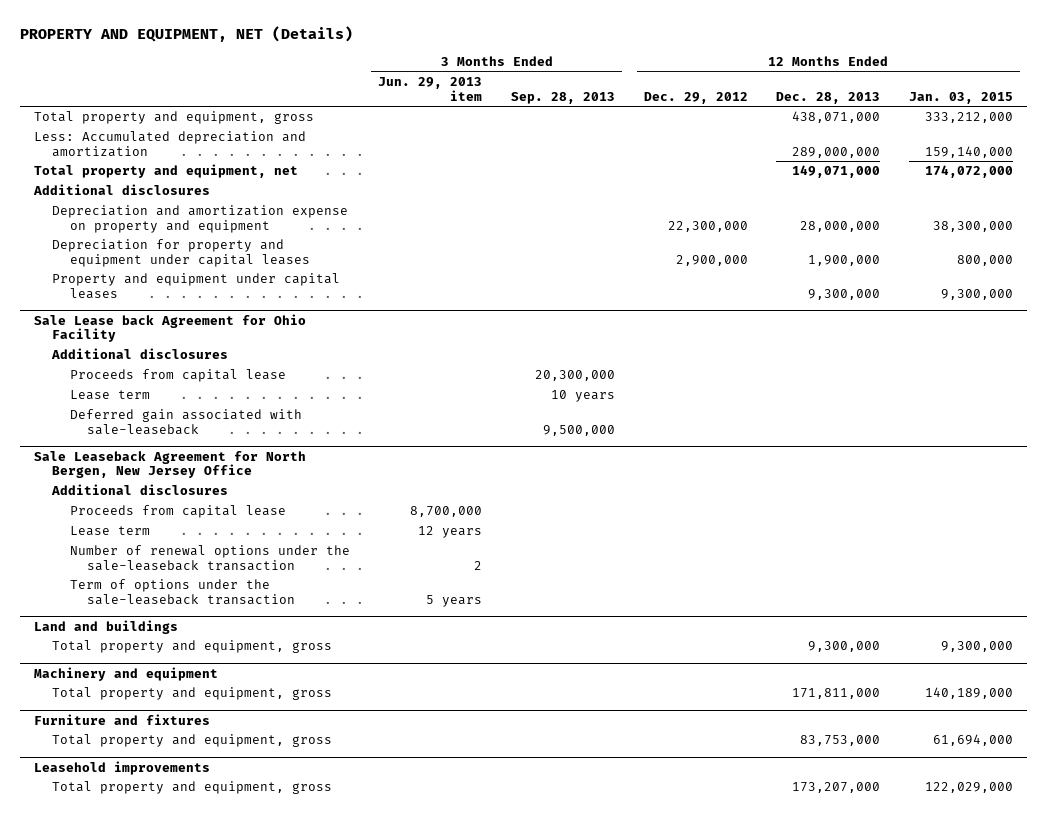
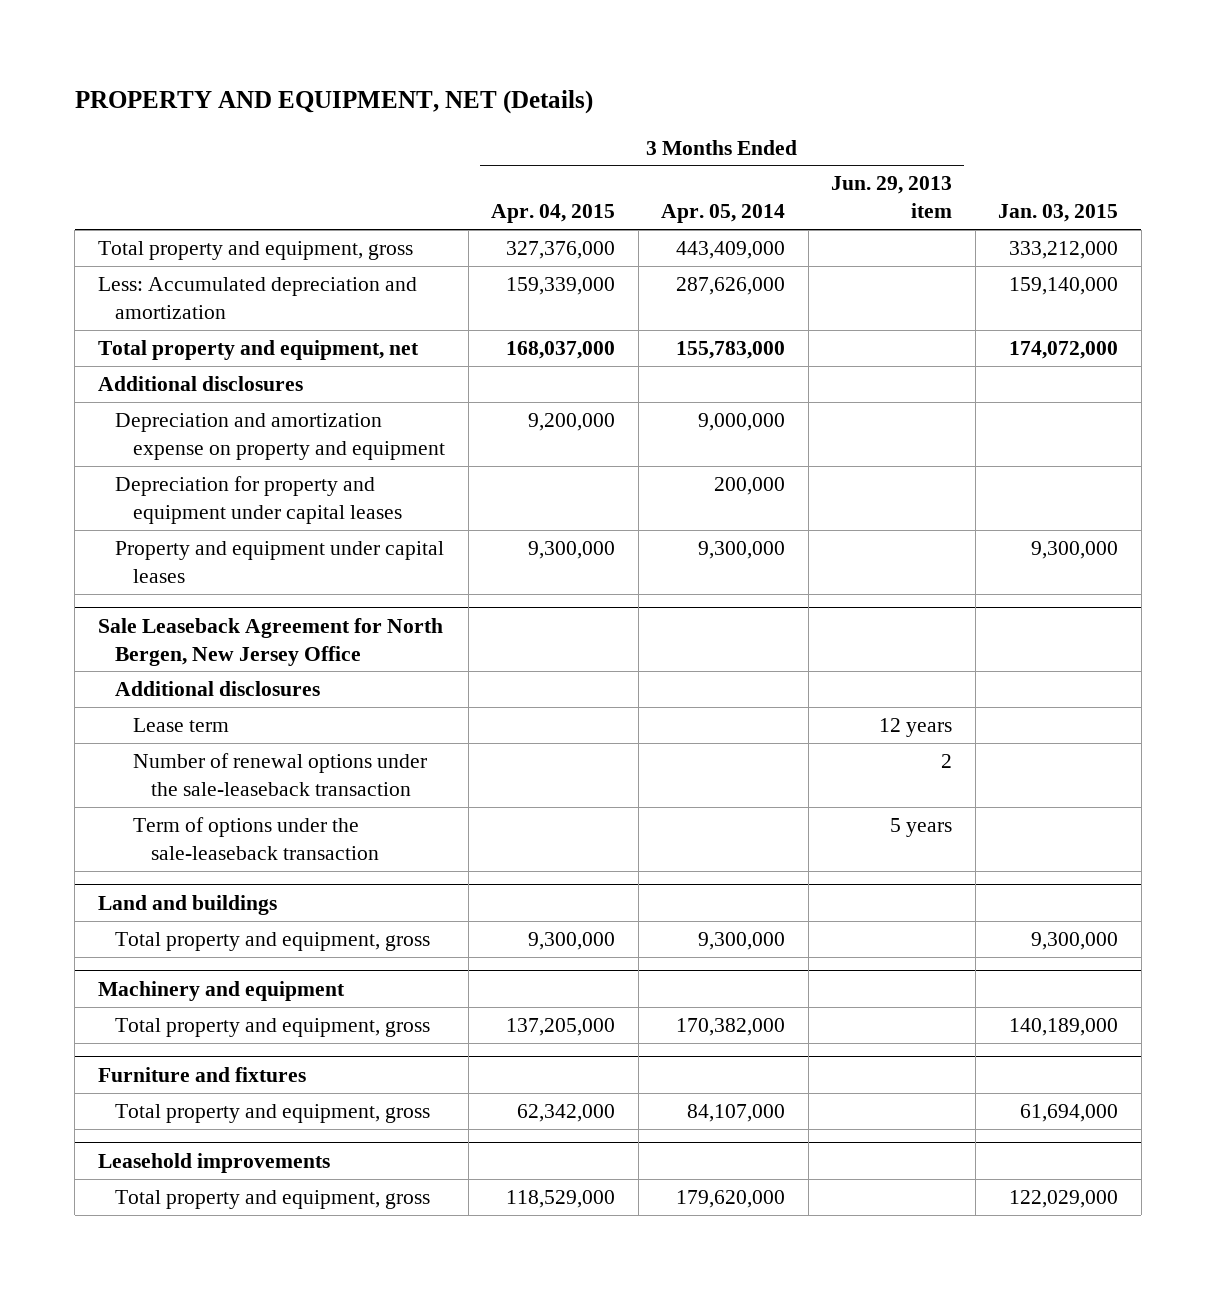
- | 3 Months Ended Jun. 29, 2013 item | 3 Months Ended Sep. 28, 2013 | 12 Months Ended Dec. 29, 2012 | 12 Months Ended Dec. 28, 2013 | 12 Months Ended Jan. 03, 2015
+ | 3 Months Ended Apr. 04, 2015 | 3 Months Ended Apr. 05, 2014 | 3 Months Ended Jun. 29, 2013 item | Jan. 03, 2015
- Sale Lease back Agreement for Ohio Facility
- Additional disclosures
- Proceeds from capital lease | | 20,300,000 | | |
- Lease term | | 10 years | | |
- Deferred gain associated with sale-leaseback | | 9,500,000 | | |
@ Sale Leaseback Agreement for North Bergen, New Jersey Office
- Proceeds from capital lease | 8,700,000 | | | |

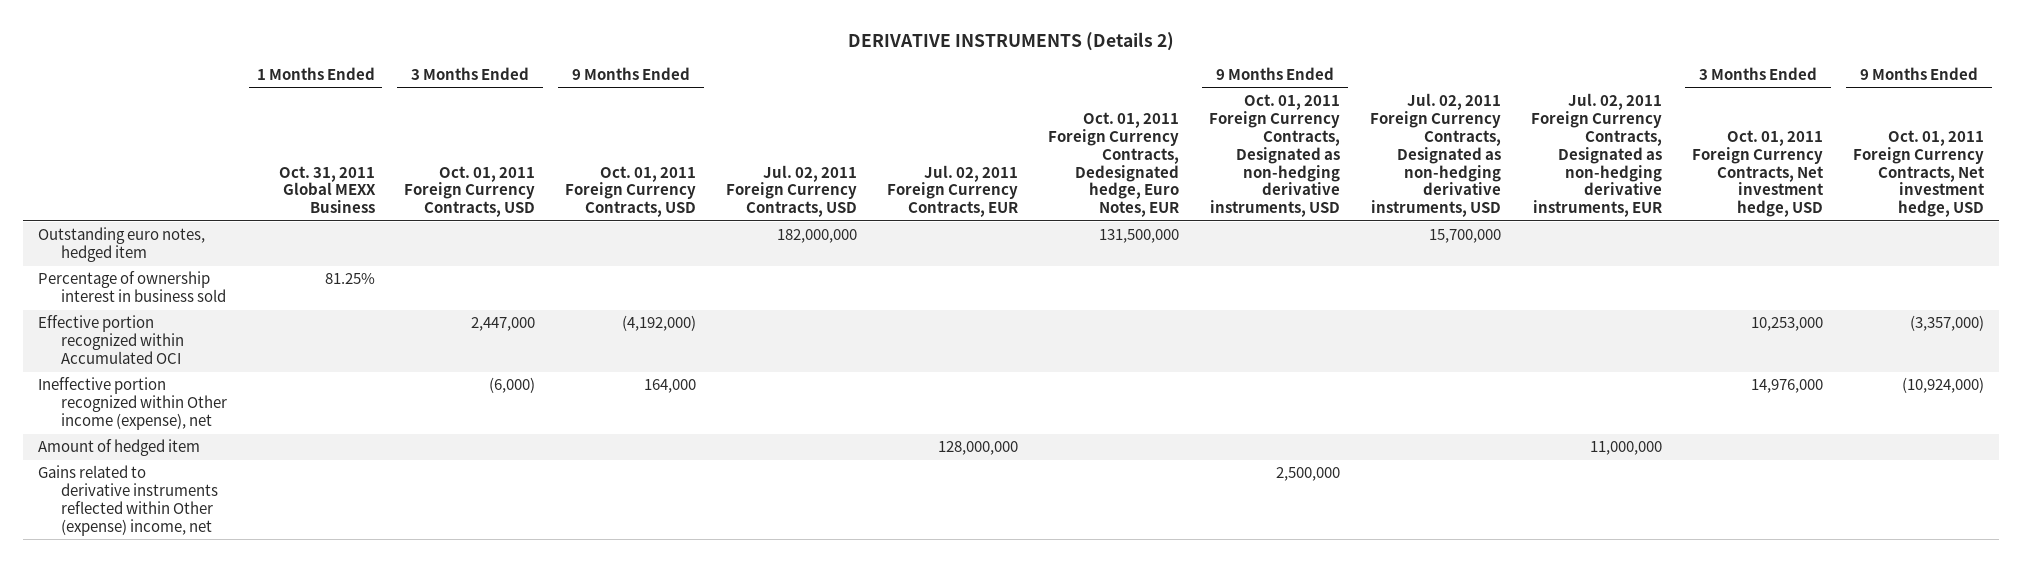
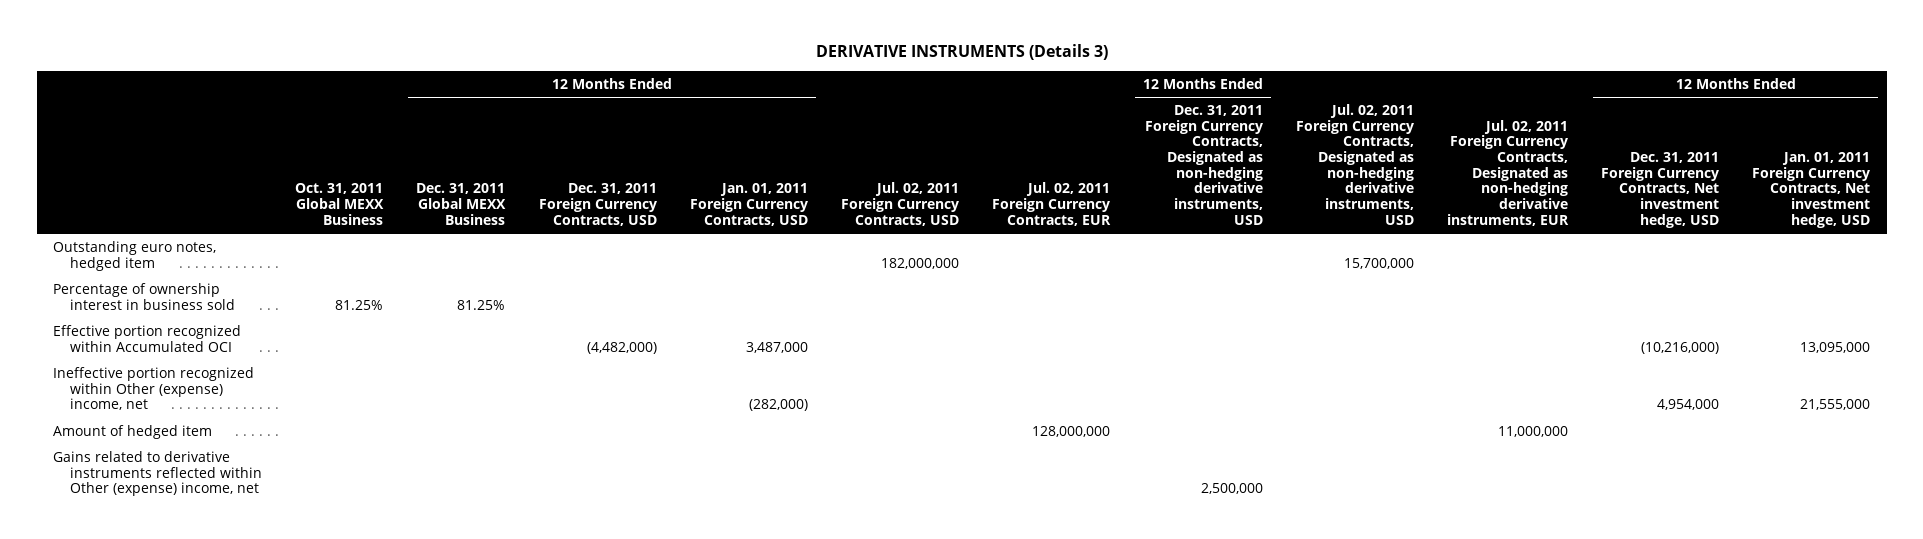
- DERIVATIVE INSTRUMENTS (Details 2)
+ DERIVATIVE INSTRUMENTS (Details 3)
- | 1 Months Ended Oct. 31, 2011 Global MEXX Business | 3 Months Ended Oct. 01, 2011 Foreign Currency Contracts, USD | 9 Months Ended Oct. 01, 2011 Foreign Currency Contracts, USD | Jul. 02, 2011 Foreign Currency Contracts, USD | Jul. 02, 2011 Foreign Currency Contracts, EUR | Oct. 01, 2011 Foreign Currency Contracts, Dedesignated hedge, Euro Notes, EUR | 9 Months Ended Oct. 01, 2011 Foreign Currency Contracts, Designated as non-hedging derivative instruments, USD | Jul. 02, 2011 Foreign Currency Contracts, Designated as non-hedging derivative instruments, USD | Jul. 02, 2011 Foreign Currency Contracts, Designated as non-hedging derivative instruments, EUR | 3 Months Ended Oct. 01, 2011 Foreign Currency Contracts, Net investment hedge, USD | 9 Months Ended Oct. 01, 2011 Foreign Currency Contracts, Net investment hedge, USD
+ | Oct. 31, 2011 Global MEXX Business | 12 Months Ended Dec. 31, 2011 Global MEXX Business | 12 Months Ended Dec. 31, 2011 Foreign Currency Contracts, USD | 12 Months Ended Jan. 01, 2011 Foreign Currency Contracts, USD | Jul. 02, 2011 Foreign Currency Contracts, USD | Jul. 02, 2011 Foreign Currency Contracts, EUR | 12 Months Ended Dec. 31, 2011 Foreign Currency Contracts, Designated as non-hedging derivative instruments, USD | Jul. 02, 2011 Foreign Currency Contracts, Designated as non-hedging derivative instruments, USD | Jul. 02, 2011 Foreign Currency Contracts, Designated as non-hedging derivative instruments, EUR | 12 Months Ended Dec. 31, 2011 Foreign Currency Contracts, Net investment hedge, USD | 12 Months Ended Jan. 01, 2011 Foreign Currency Contracts, Net investment hedge, USD
- Ineffective portion recognized within Other income (expense), net | | (6,000) | 164,000 | | | | | | | 14,976,000 | (10,924,000)
+ Ineffective portion recognized within Other (expense) income, net | | | | (282,000) | | | | | | 4,954,000 | 21,555,000

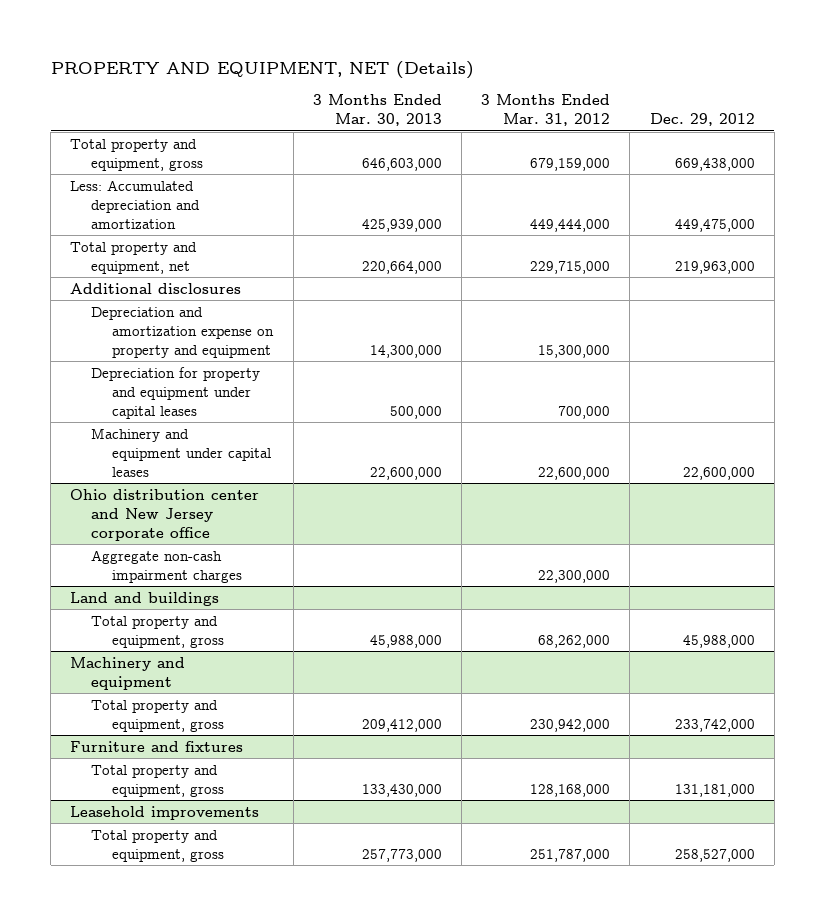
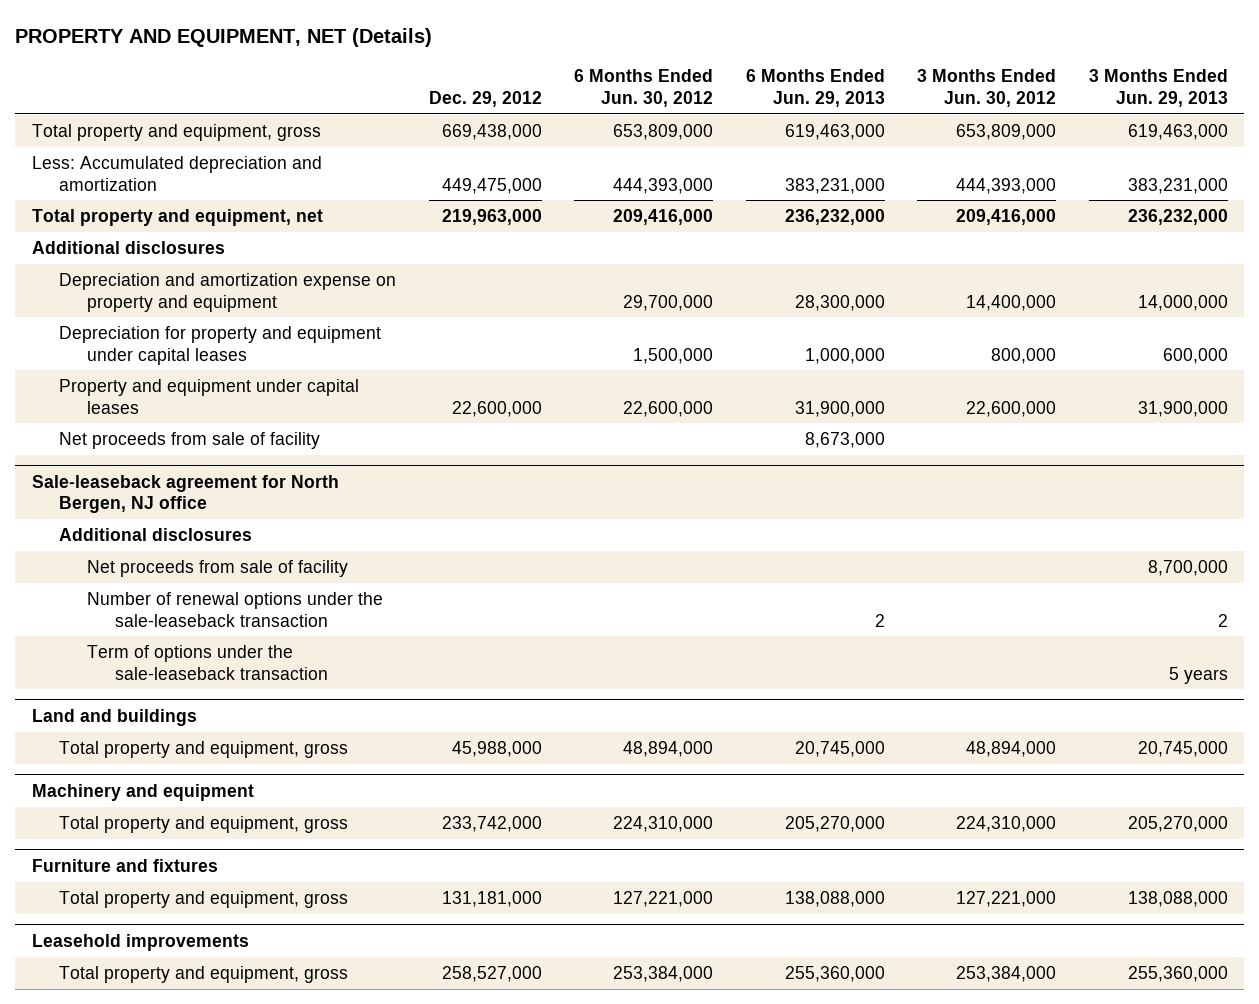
- | 3 Months Ended Mar. 30, 2013 | 3 Months Ended Mar. 31, 2012 | Dec. 29, 2012
+ | Dec. 29, 2012 | 6 Months Ended Jun. 30, 2012 | 6 Months Ended Jun. 29, 2013 | 3 Months Ended Jun. 30, 2012 | 3 Months Ended Jun. 29, 2013
- Machinery and equipment under capital leases | 22,600,000 | 22,600,000 | 22,600,000
- Ohio distribution center and New Jersey corporate office
- Aggregate non-cash impairment charges | | 22,300,000 |
+ Property and equipment under capital leases | 22,600,000 | 22,600,000 | 31,900,000 | 22,600,000 | 31,900,000
+ Net proceeds from sale of facility | | | 8,673,000 | |
+ Sale-leaseback agreement for North Bergen, NJ office
+ Additional disclosures
+ Net proceeds from sale of facility | | | | | 8,700,000
+ Number of renewal options under the sale-leaseback transaction | | | 2 | | 2
+ Term of options under the sale-leaseback transaction | | | | | 5 years

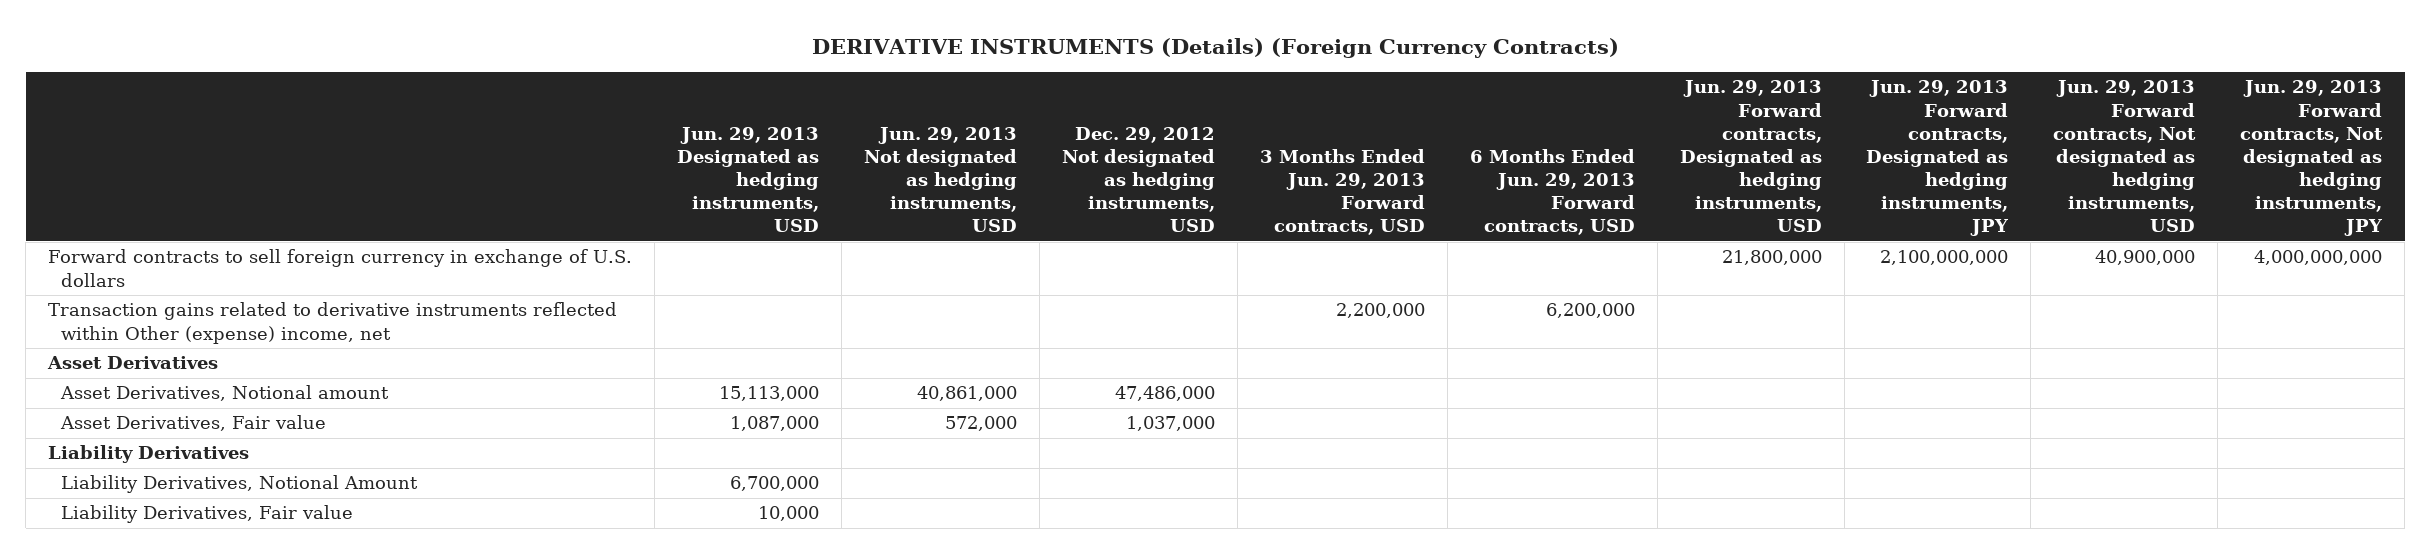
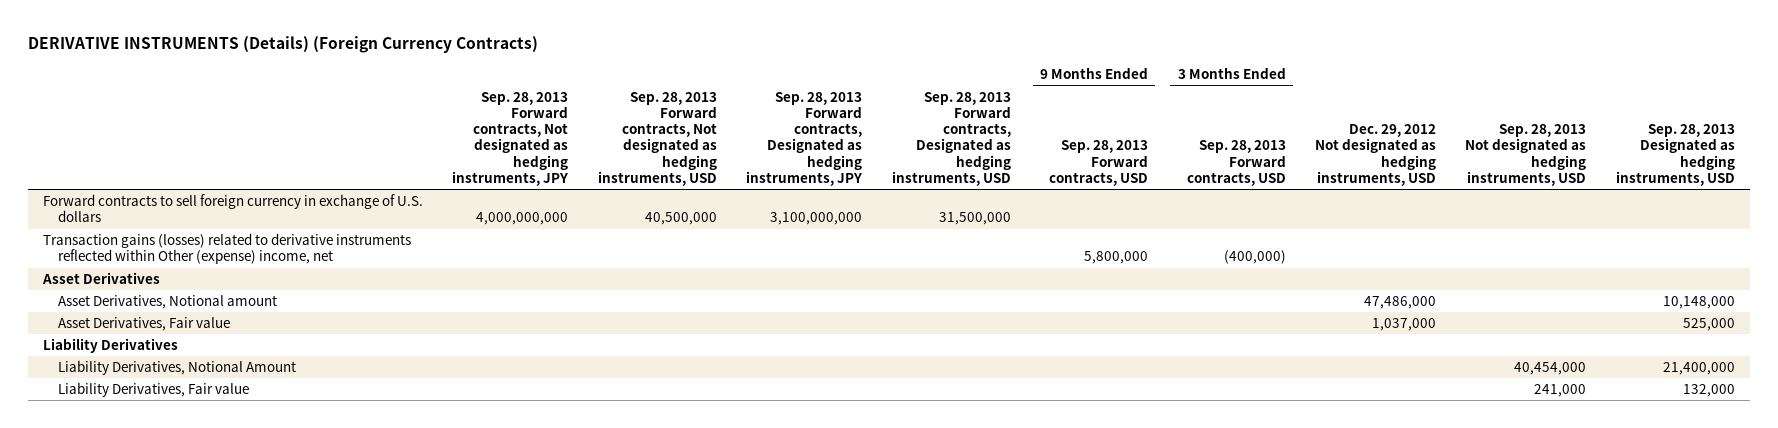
- | Jun. 29, 2013 Designated as hedging instruments, USD | Jun. 29, 2013 Not designated as hedging instruments, USD | Dec. 29, 2012 Not designated as hedging instruments, USD | 3 Months Ended Jun. 29, 2013 Forward contracts, USD | 6 Months Ended Jun. 29, 2013 Forward contracts, USD | Jun. 29, 2013 Forward contracts, Designated as hedging instruments, USD | Jun. 29, 2013 Forward contracts, Designated as hedging instruments, JPY | Jun. 29, 2013 Forward contracts, Not designated as hedging instruments, USD | Jun. 29, 2013 Forward contracts, Not designated as hedging instruments, JPY
+ | Sep. 28, 2013 Forward contracts, Not designated as hedging instruments, JPY | Sep. 28, 2013 Forward contracts, Not designated as hedging instruments, USD | Sep. 28, 2013 Forward contracts, Designated as hedging instruments, JPY | Sep. 28, 2013 Forward contracts, Designated as hedging instruments, USD | 9 Months Ended Sep. 28, 2013 Forward contracts, USD | 3 Months Ended Sep. 28, 2013 Forward contracts, USD | Dec. 29, 2012 Not designated as hedging instruments, USD | Sep. 28, 2013 Not designated as hedging instruments, USD | Sep. 28, 2013 Designated as hedging instruments, USD
- Transaction gains related to derivative instruments reflected within Other (expense) income, net | | | | 2,200,000 | 6,200,000 | | | |
+ Transaction gains (losses) related to derivative instruments reflected within Other (expense) income, net | | | | | 5,800,000 | (400,000) | | |

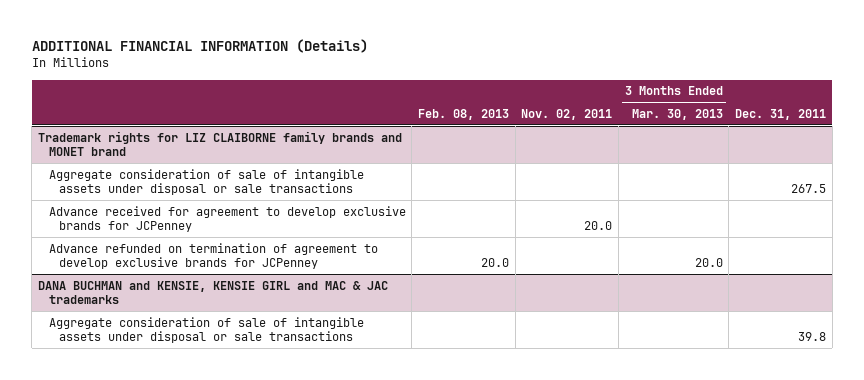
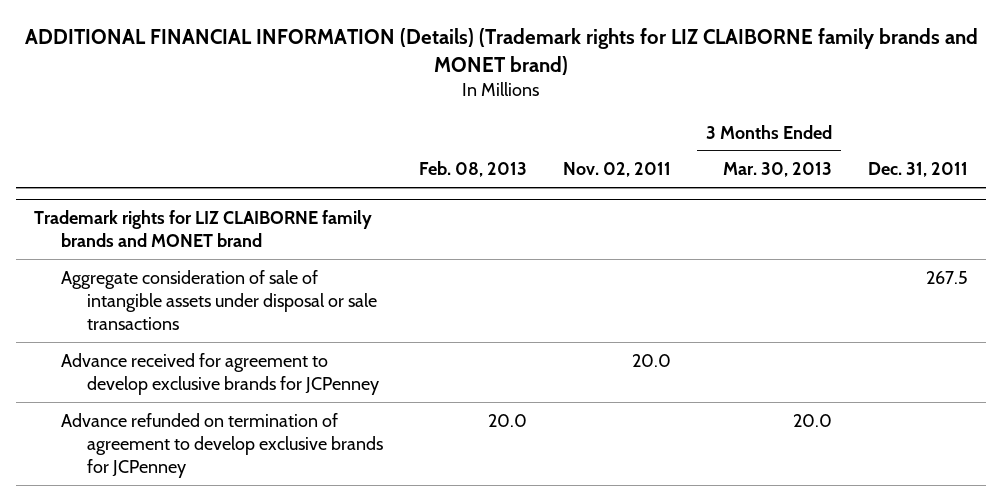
- ADDITIONAL FINANCIAL INFORMATION (Details)
+ ADDITIONAL FINANCIAL INFORMATION (Details) (Trademark rights for LIZ CLAIBORNE family brands and MONET brand)
- DANA BUCHMAN and KENSIE, KENSIE GIRL and MAC & JAC trademarks
- Aggregate consideration of sale of intangible assets under disposal or sale transactions | | | | 39.8

